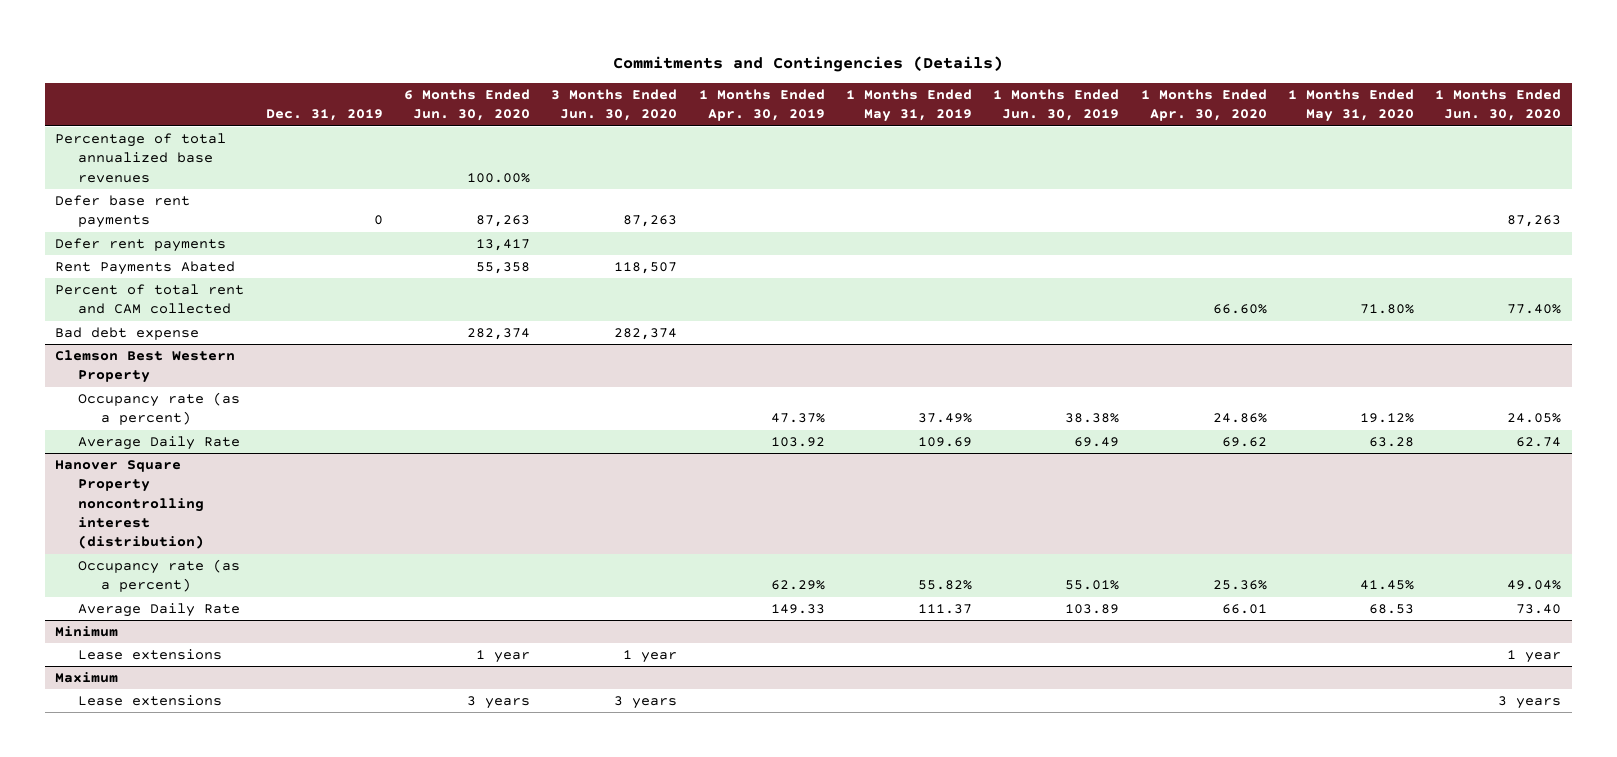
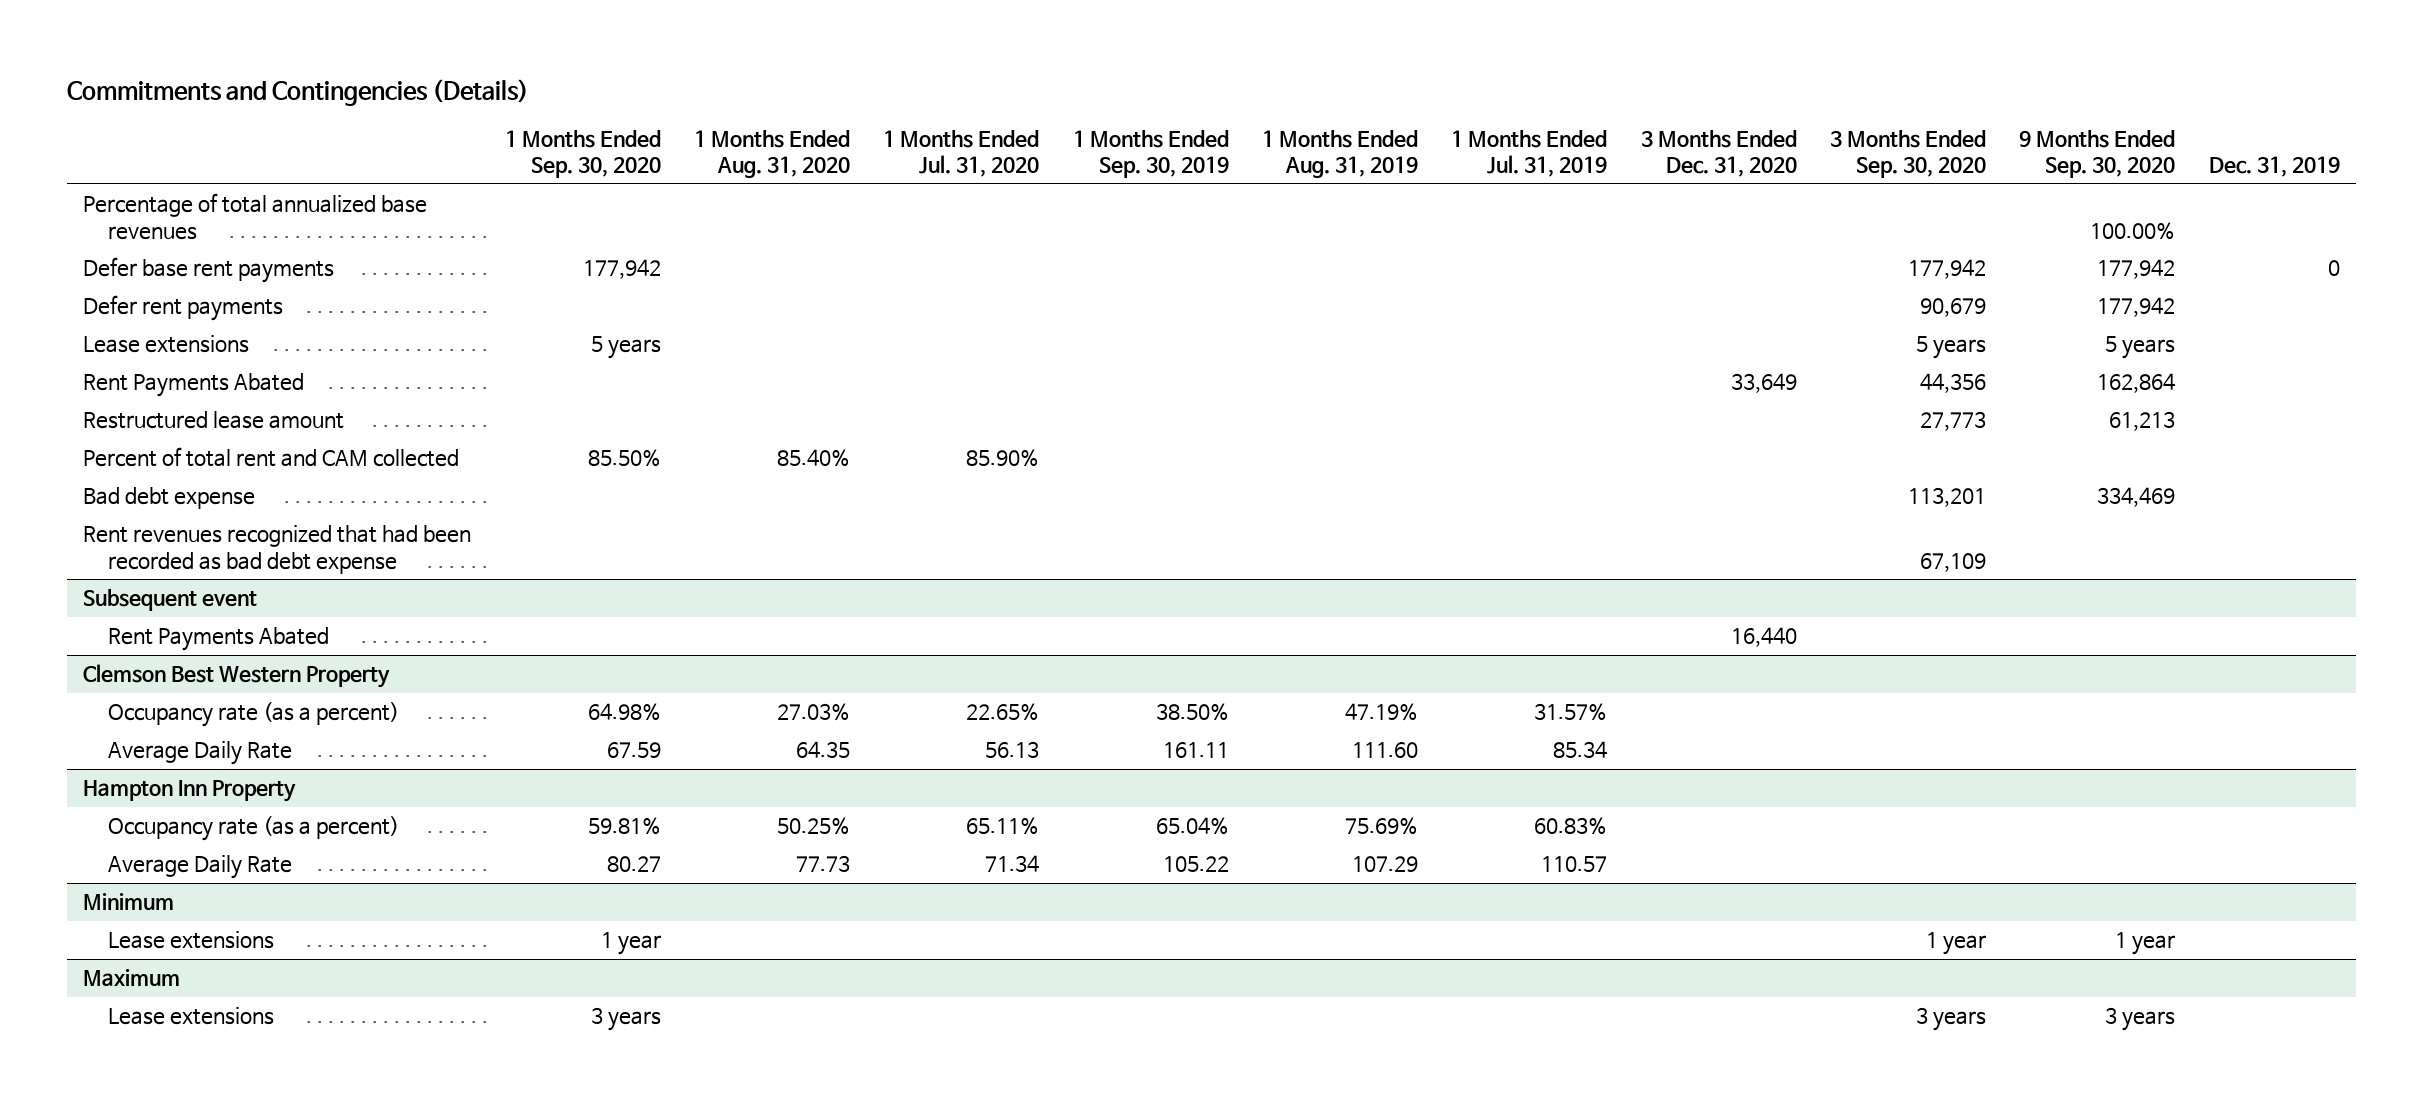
- | Dec. 31, 2019 | 6 Months Ended Jun. 30, 2020 | 3 Months Ended Jun. 30, 2020 | 1 Months Ended Apr. 30, 2019 | 1 Months Ended May 31, 2019 | 1 Months Ended Jun. 30, 2019 | 1 Months Ended Apr. 30, 2020 | 1 Months Ended May 31, 2020 | 1 Months Ended Jun. 30, 2020
+ | 1 Months Ended Sep. 30, 2020 | 1 Months Ended Aug. 31, 2020 | 1 Months Ended Jul. 31, 2020 | 1 Months Ended Sep. 30, 2019 | 1 Months Ended Aug. 31, 2019 | 1 Months Ended Jul. 31, 2019 | 3 Months Ended Dec. 31, 2020 | 3 Months Ended Sep. 30, 2020 | 9 Months Ended Sep. 30, 2020 | Dec. 31, 2019
+ Lease extensions | 5 years | | | | | | | 5 years | 5 years |
+ Restructured lease amount | | | | | | | | 27,773 | 61,213 |
+ Rent revenues recognized that had been recorded as bad debt expense | | | | | | | | 67,109 | |
+ Subsequent event
+ Rent Payments Abated | | | | | | | 16,440 | | |
- Hanover Square Property noncontrolling interest (distribution)
+ Hampton Inn Property

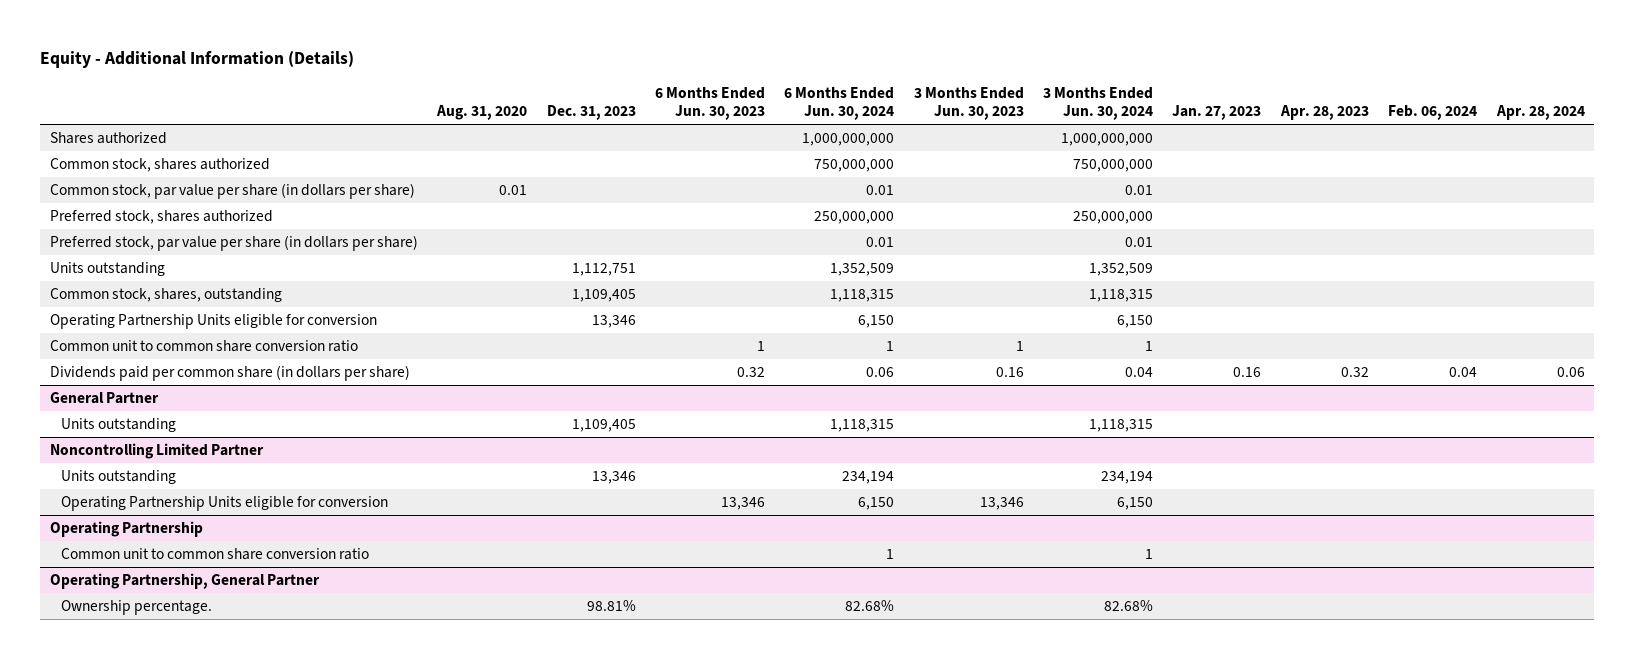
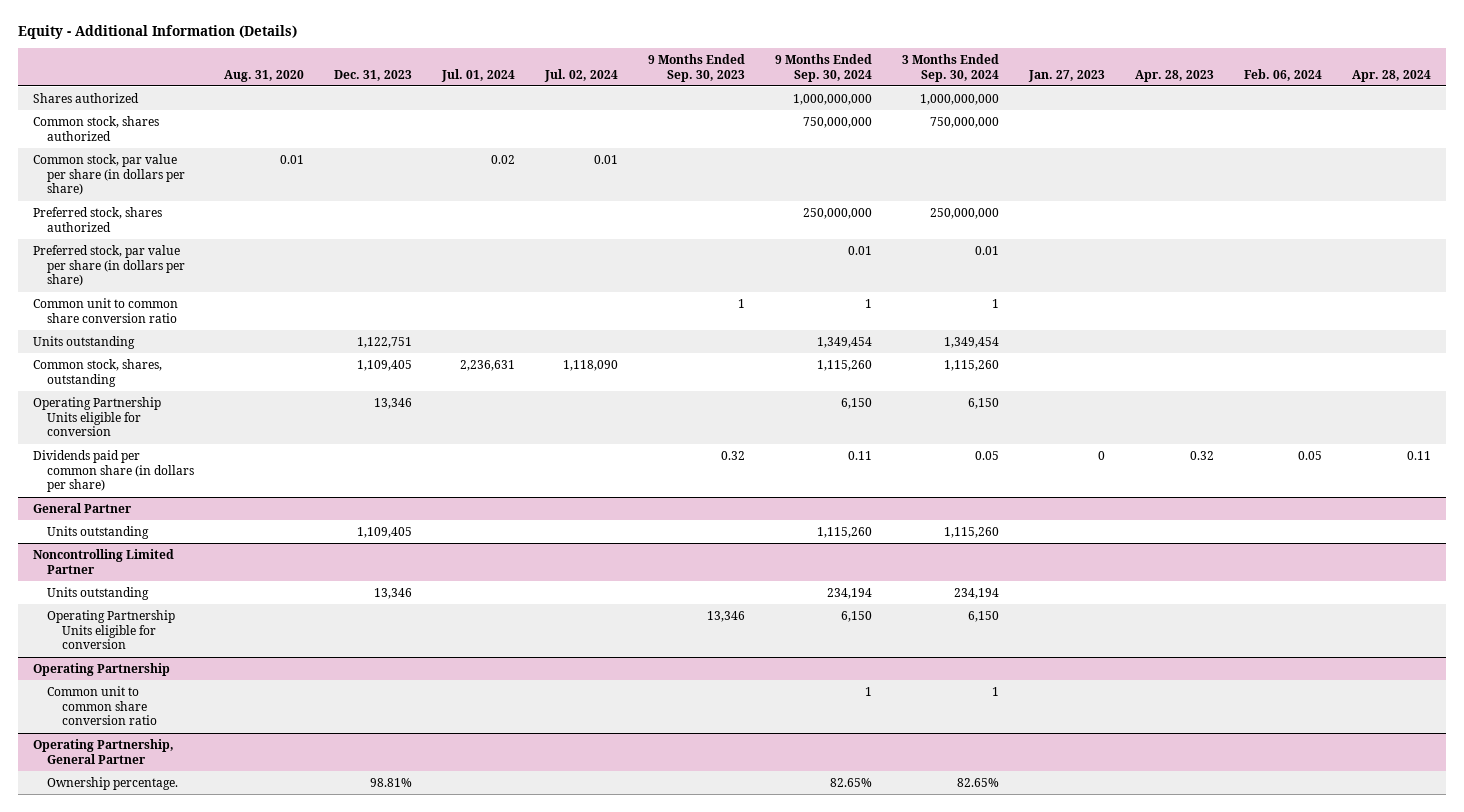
- | Aug. 31, 2020 | Dec. 31, 2023 | 6 Months Ended Jun. 30, 2023 | 6 Months Ended Jun. 30, 2024 | 3 Months Ended Jun. 30, 2023 | 3 Months Ended Jun. 30, 2024 | Jan. 27, 2023 | Apr. 28, 2023 | Feb. 06, 2024 | Apr. 28, 2024
+ | Aug. 31, 2020 | Dec. 31, 2023 | Jul. 01, 2024 | Jul. 02, 2024 | 9 Months Ended Sep. 30, 2023 | 9 Months Ended Sep. 30, 2024 | 3 Months Ended Sep. 30, 2024 | Jan. 27, 2023 | Apr. 28, 2023 | Feb. 06, 2024 | Apr. 28, 2024
- Units outstanding | | 1,112,751 | | 1,352,509 | | 1,352,509 | | | |
moved up: Common unit to common share conversion ratio | | | | | 1 | 1 | 1 | | | |
+ Units outstanding | | 1,122,751 | | | | 1,349,454 | 1,349,454 | | | |
- Dividends paid per common share (in dollars per share) | | | 0.32 | 0.06 | 0.16 | 0.04 | 0.16 | 0.32 | 0.04 | 0.06
+ Dividends paid per common share (in dollars per share) | | | | | 0.32 | 0.11 | 0.05 | 0 | 0.32 | 0.05 | 0.11

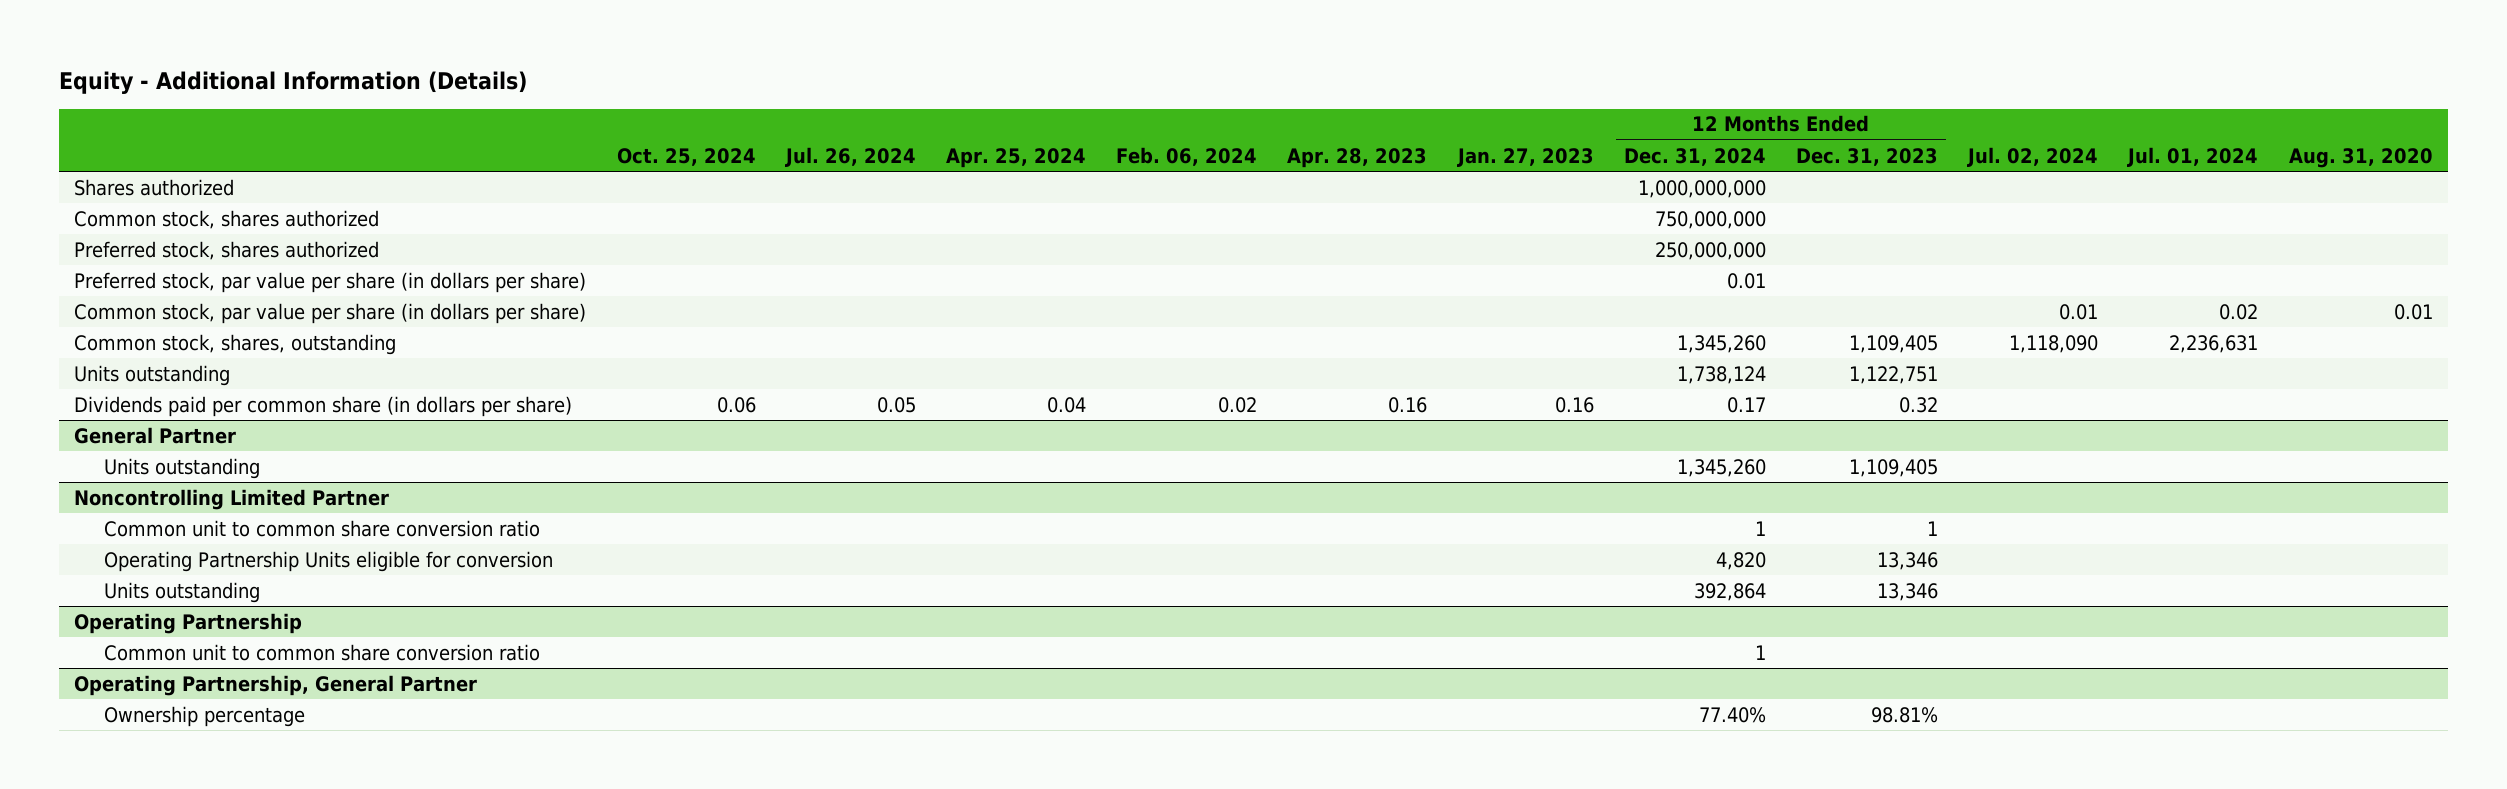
- | Aug. 31, 2020 | Dec. 31, 2023 | Jul. 01, 2024 | Jul. 02, 2024 | 9 Months Ended Sep. 30, 2023 | 9 Months Ended Sep. 30, 2024 | 3 Months Ended Sep. 30, 2024 | Jan. 27, 2023 | Apr. 28, 2023 | Feb. 06, 2024 | Apr. 28, 2024
+ | Oct. 25, 2024 | Jul. 26, 2024 | Apr. 25, 2024 | Feb. 06, 2024 | Apr. 28, 2023 | Jan. 27, 2023 | 12 Months Ended Dec. 31, 2024 | 12 Months Ended Dec. 31, 2023 | Jul. 02, 2024 | Jul. 01, 2024 | Aug. 31, 2020
- Common unit to common share conversion ratio | | | | | 1 | 1 | 1 | | | |
moved down: Common stock, par value per share (in dollars per share) | | | | | | | | | 0.01 | 0.02 | 0.01
- Operating Partnership Units eligible for conversion | | 13,346 | | | | 6,150 | 6,150 | | | |
- Dividends paid per common share (in dollars per share) | | | | | 0.32 | 0.11 | 0.05 | 0 | 0.32 | 0.05 | 0.11
moved down: Units outstanding | | | | | | | 1,738,124 | 1,122,751 | | |
+ Dividends paid per common share (in dollars per share) | 0.06 | 0.05 | 0.04 | 0.02 | 0.16 | 0.16 | 0.17 | 0.32 | | |
@ Noncontrolling Limited Partner
+ Common unit to common share conversion ratio | | | | | | | 1 | 1 | | |
moved down: Units outstanding | | | | | | | 392,864 | 13,346 | | |
@ Operating Partnership, General Partner
- Ownership percentage. | | 98.81% | | | | 82.65% | 82.65% | | | |
+ Ownership percentage | | | | | | | 77.40% | 98.81% | | |

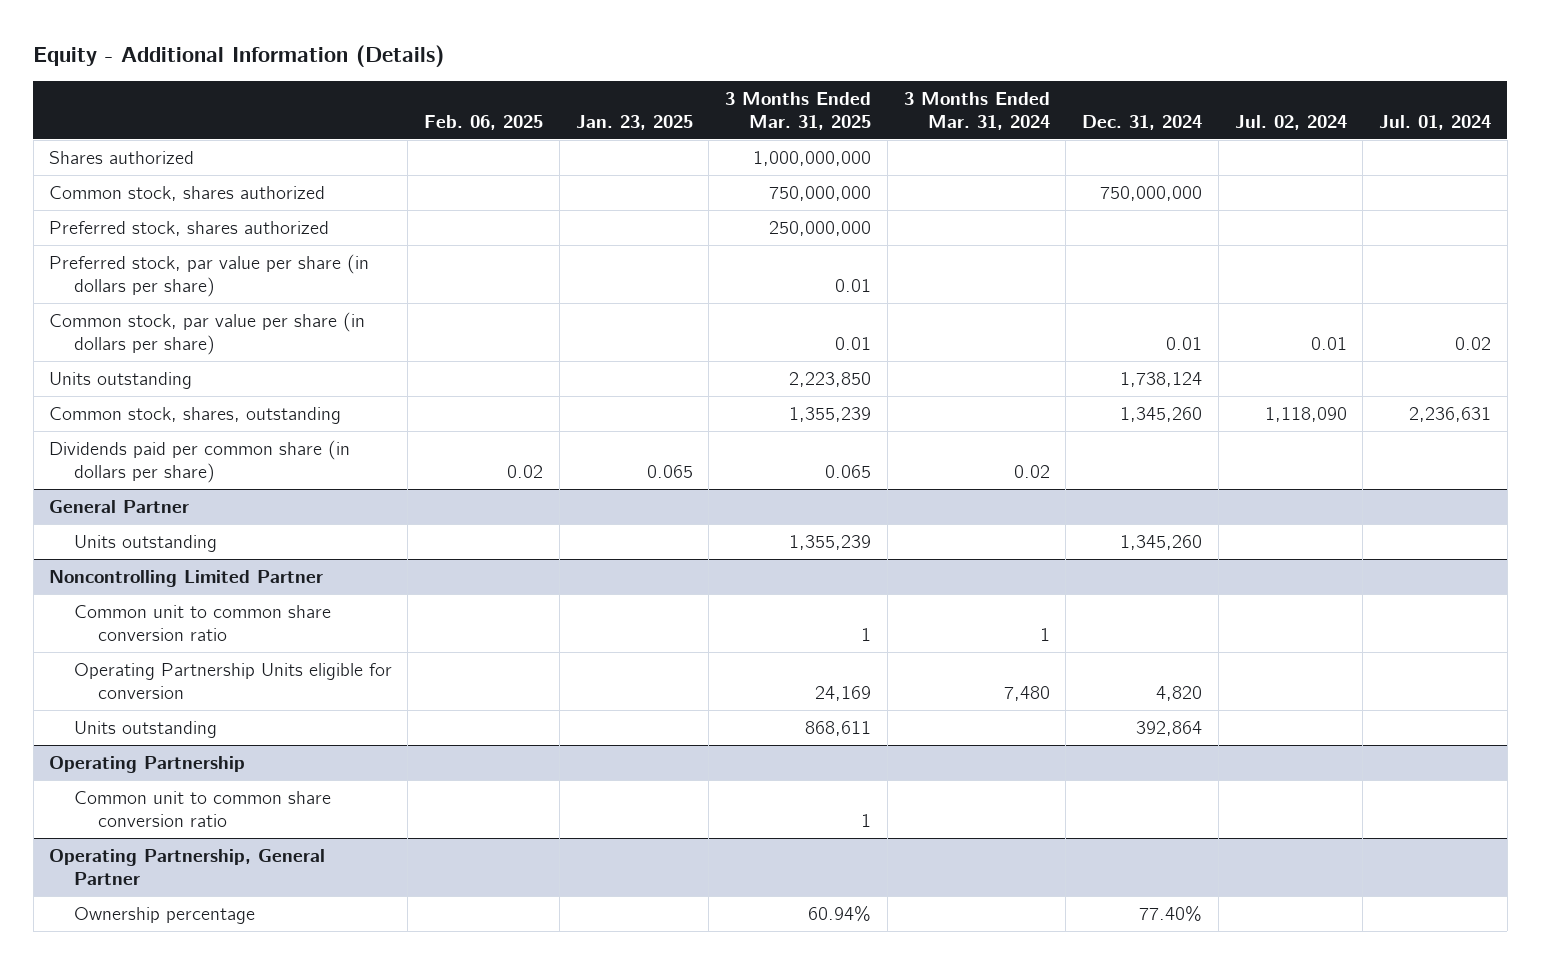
- | Oct. 25, 2024 | Jul. 26, 2024 | Apr. 25, 2024 | Feb. 06, 2024 | Apr. 28, 2023 | Jan. 27, 2023 | 12 Months Ended Dec. 31, 2024 | 12 Months Ended Dec. 31, 2023 | Jul. 02, 2024 | Jul. 01, 2024 | Aug. 31, 2020
+ | Feb. 06, 2025 | Jan. 23, 2025 | 3 Months Ended Mar. 31, 2025 | 3 Months Ended Mar. 31, 2024 | Dec. 31, 2024 | Jul. 02, 2024 | Jul. 01, 2024
moved down: Common stock, shares, outstanding | | | 1,355,239 | | 1,345,260 | 1,118,090 | 2,236,631

